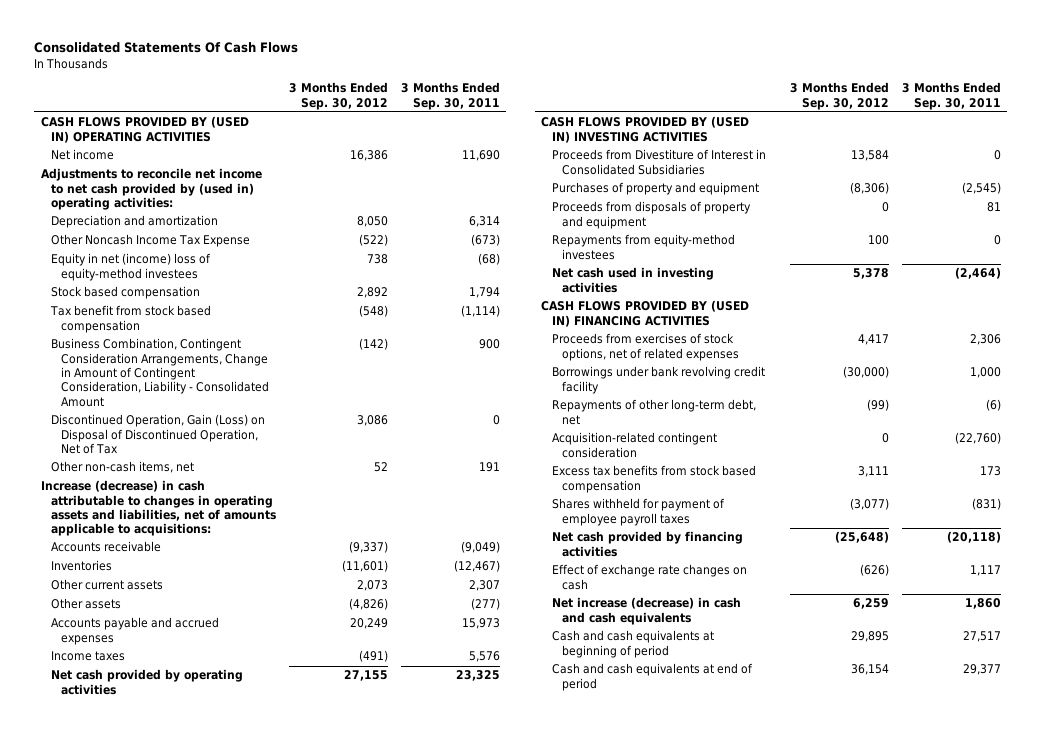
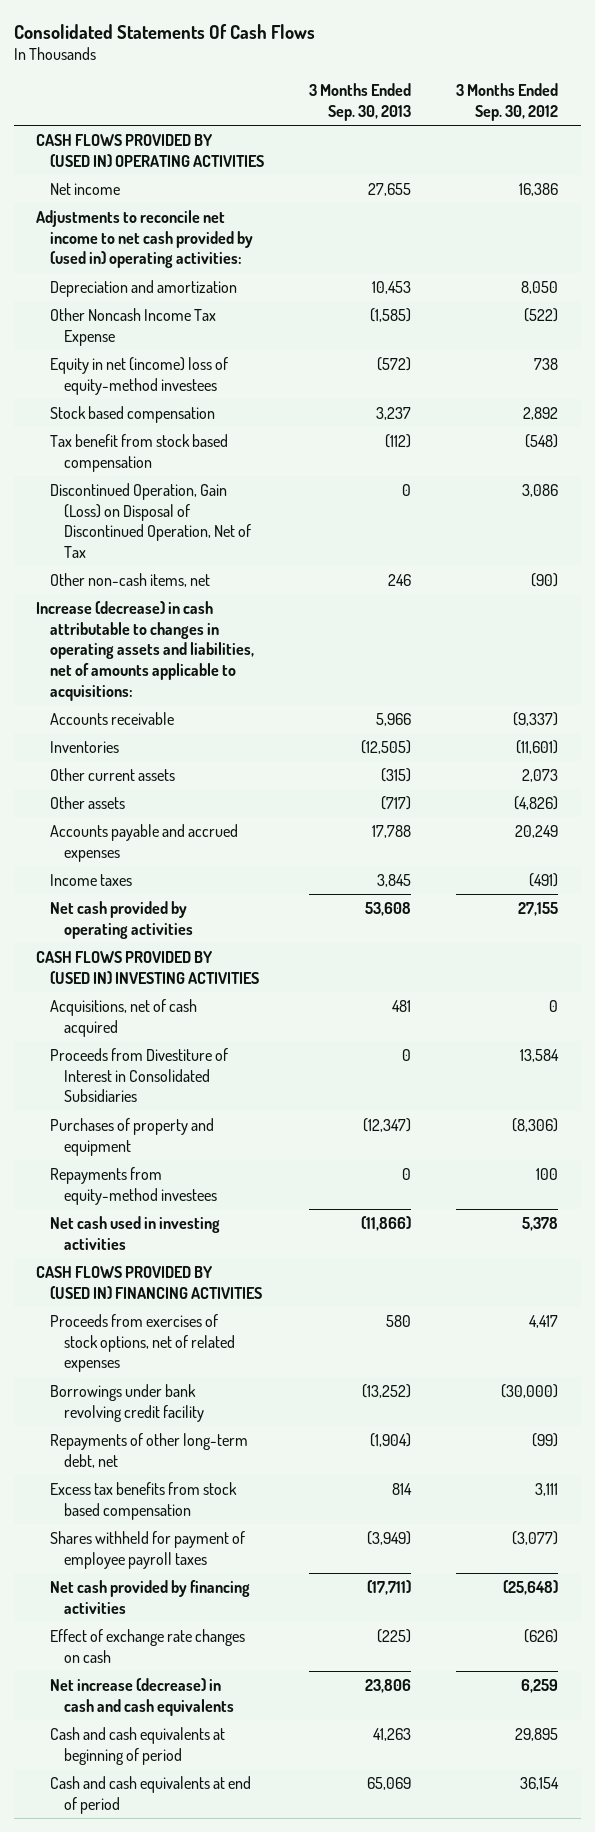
- | 3 Months Ended Sep. 30, 2012 | 3 Months Ended Sep. 30, 2011
+ | 3 Months Ended Sep. 30, 2013 | 3 Months Ended Sep. 30, 2012
- Business Combination, Contingent Consideration Arrangements, Change in Amount of Contingent Consideration, Liability - Consolidated Amount | (142) | 900
- Other non-cash items, net | 52 | 191
+ Other non-cash items, net | 246 | (90)
+ Acquisitions, net of cash acquired | 481 | 0
- Proceeds from disposals of property and equipment | 0 | 81
- Acquisition-related contingent consideration | 0 | (22,760)

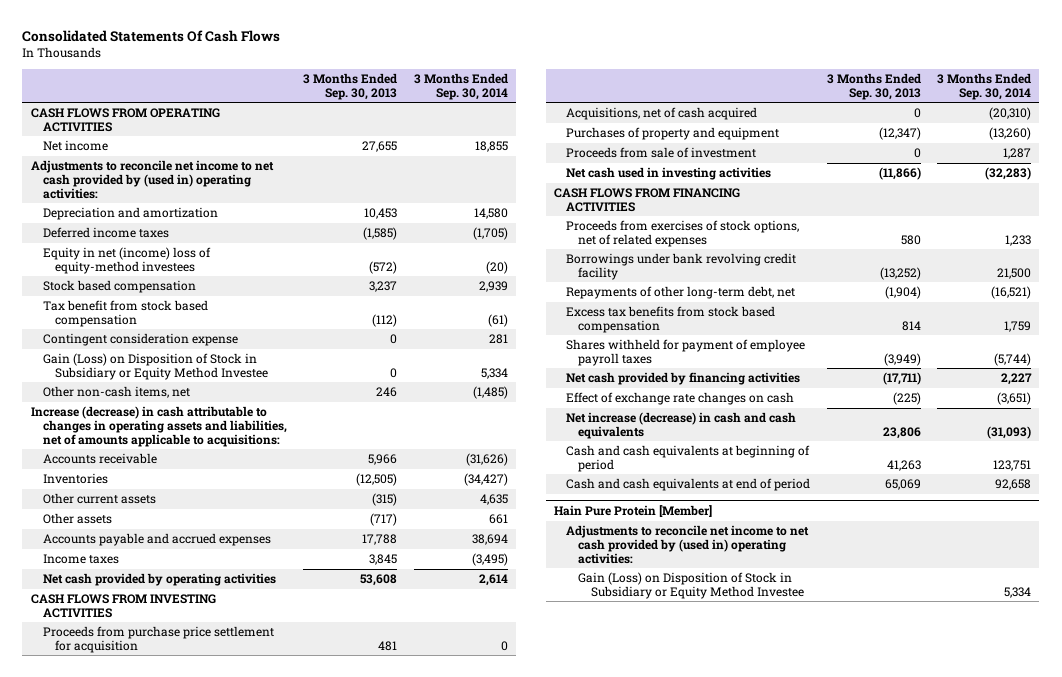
- | 3 Months Ended Sep. 30, 2013 | 3 Months Ended Sep. 30, 2012
+ | 3 Months Ended Sep. 30, 2013 | 3 Months Ended Sep. 30, 2014
- CASH FLOWS PROVIDED BY (USED IN) OPERATING ACTIVITIES
+ CASH FLOWS FROM OPERATING ACTIVITIES
- Other Noncash Income Tax Expense | (1,585) | (522)
+ Deferred income taxes | (1,585) | (1,705)
- Discontinued Operation, Gain (Loss) on Disposal of Discontinued Operation, Net of Tax | 0 | 3,086
+ Contingent consideration expense | 0 | 281
+ Gain (Loss) on Disposition of Stock in Subsidiary or Equity Method Investee | 0 | 5,334
- CASH FLOWS PROVIDED BY (USED IN) INVESTING ACTIVITIES
- Acquisitions, net of cash acquired | 481 | 0
- Proceeds from Divestiture of Interest in Consolidated Subsidiaries | 0 | 13,584
+ CASH FLOWS FROM INVESTING ACTIVITIES
+ Proceeds from purchase price settlement for acquisition | 481 | 0
+ Acquisitions, net of cash acquired | 0 | (20,310)
- Repayments from equity-method investees | 0 | 100
+ Proceeds from sale of investment | 0 | 1,287
- CASH FLOWS PROVIDED BY (USED IN) FINANCING ACTIVITIES
+ CASH FLOWS FROM FINANCING ACTIVITIES
+ Hain Pure Protein [Member]
+ Adjustments to reconcile net income to net cash provided by (used in) operating activities:
+ Gain (Loss) on Disposition of Stock in Subsidiary or Equity Method Investee | | 5,334

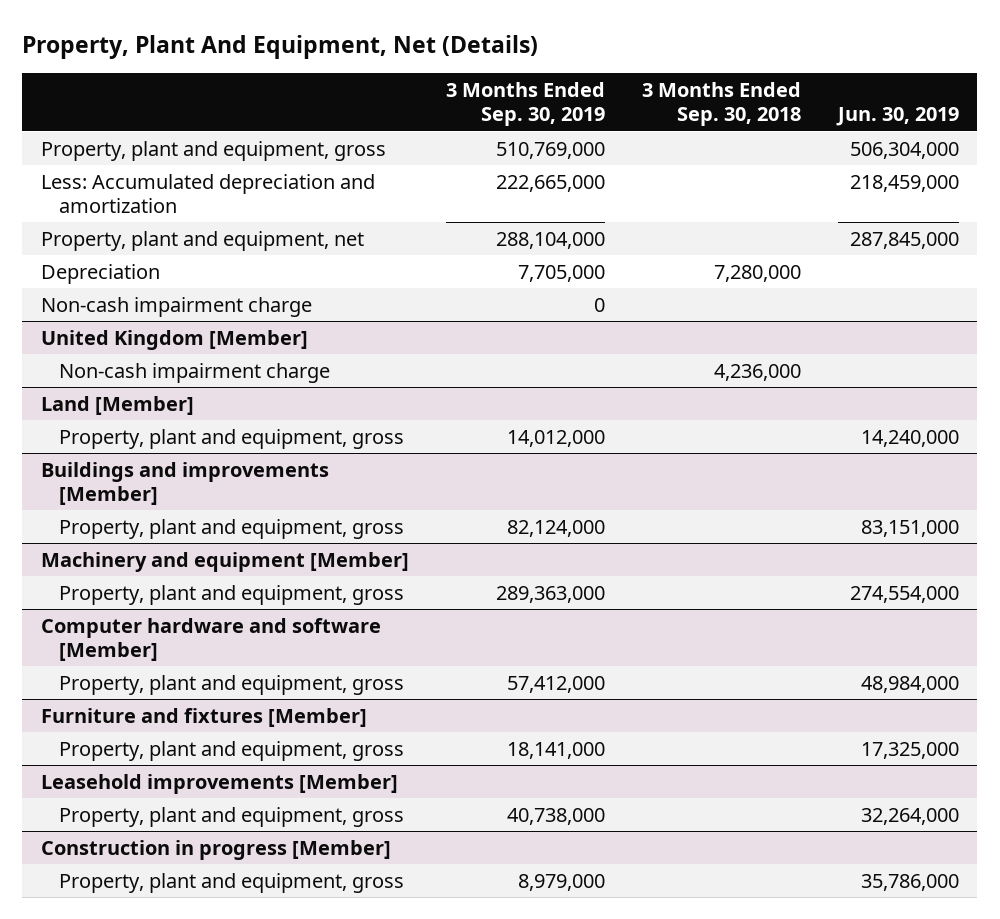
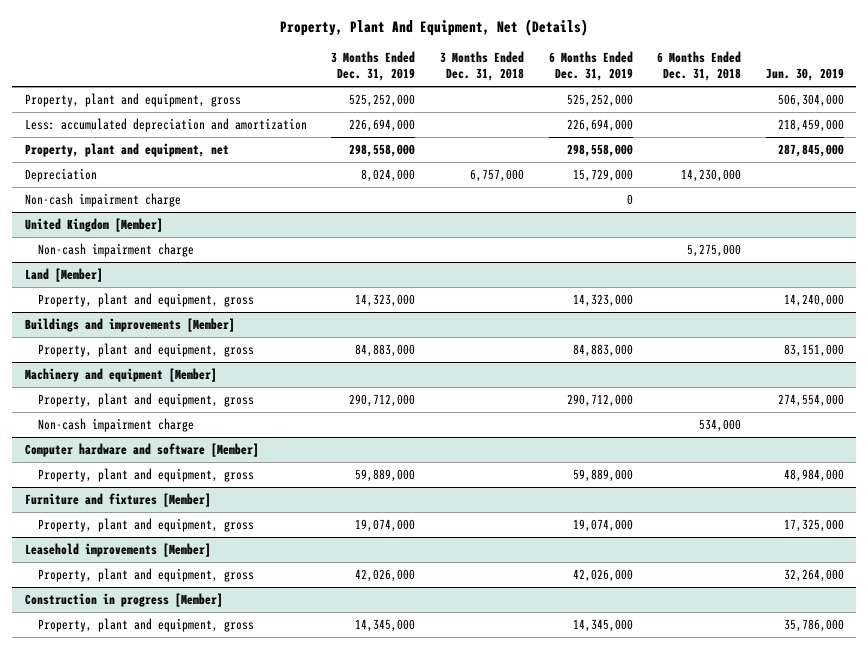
- | 3 Months Ended Sep. 30, 2019 | 3 Months Ended Sep. 30, 2018 | Jun. 30, 2019
+ | 3 Months Ended Dec. 31, 2019 | 3 Months Ended Dec. 31, 2018 | 6 Months Ended Dec. 31, 2019 | 6 Months Ended Dec. 31, 2018 | Jun. 30, 2019
- Less: Accumulated depreciation and amortization | 222,665,000 | | 218,459,000
+ Less: accumulated depreciation and amortization | 226,694,000 | | 226,694,000 | | 218,459,000
@ Machinery and equipment [Member]
+ Non-cash impairment charge | | | | 534,000 |

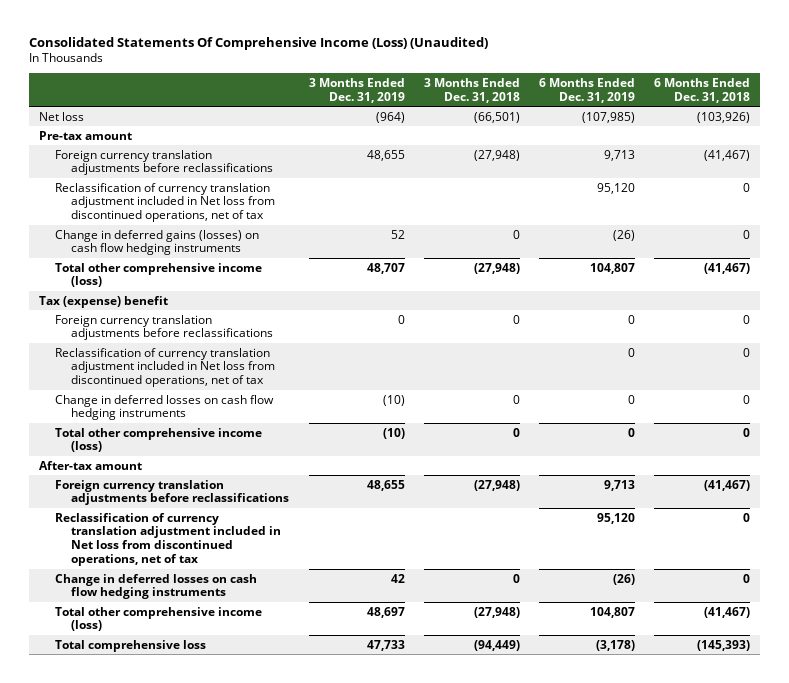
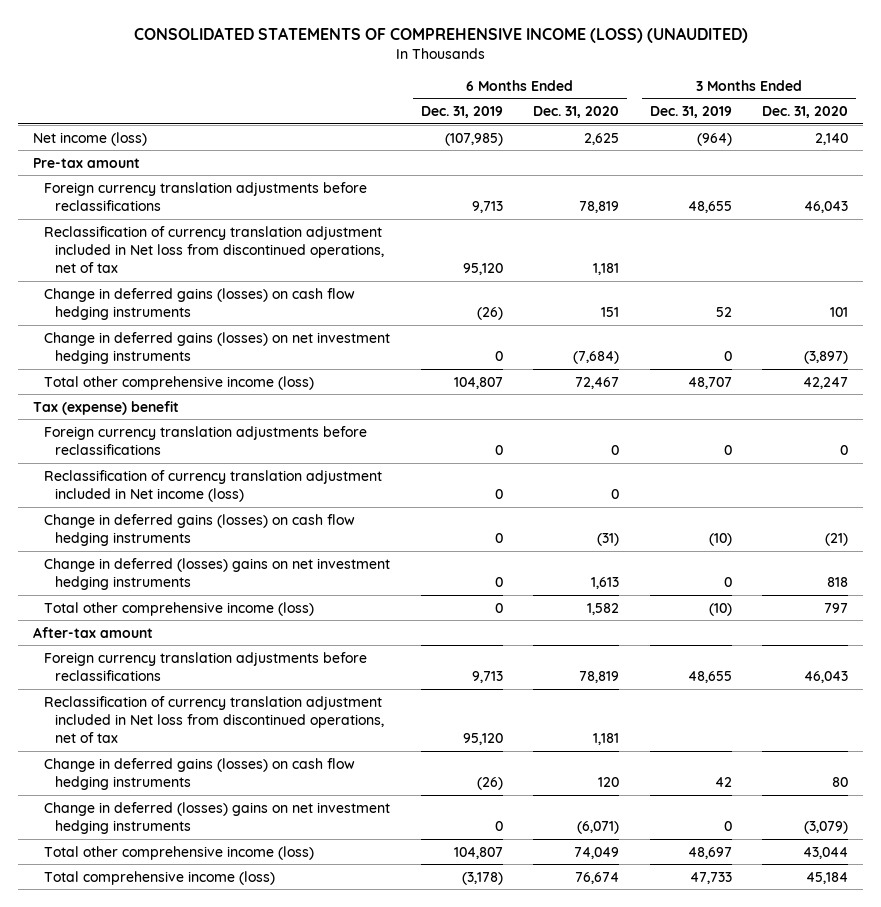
- Consolidated Statements Of Comprehensive Income (Loss) (Unaudited)
+ CONSOLIDATED STATEMENTS OF COMPREHENSIVE INCOME (LOSS) (UNAUDITED)
- | 3 Months Ended Dec. 31, 2019 | 3 Months Ended Dec. 31, 2018 | 6 Months Ended Dec. 31, 2019 | 6 Months Ended Dec. 31, 2018
+ | 6 Months Ended Dec. 31, 2019 | 6 Months Ended Dec. 31, 2020 | 3 Months Ended Dec. 31, 2019 | 3 Months Ended Dec. 31, 2020
- Net loss | (964) | (66,501) | (107,985) | (103,926)
+ Net income (loss) | (107,985) | 2,625 | (964) | 2,140
+ Change in deferred gains (losses) on net investment hedging instruments | 0 | (7,684) | 0 | (3,897)
- Reclassification of currency translation adjustment included in Net loss from discontinued operations, net of tax | | | 0 | 0
- Change in deferred losses on cash flow hedging instruments | (10) | 0 | 0 | 0
+ Reclassification of currency translation adjustment included in Net income (loss) | 0 | 0 | |
+ Change in deferred gains (losses) on cash flow hedging instruments | 0 | (31) | (10) | (21)
+ Change in deferred (losses) gains on net investment hedging instruments | 0 | 1,613 | 0 | 818
- Change in deferred losses on cash flow hedging instruments | 42 | 0 | (26) | 0
+ Change in deferred gains (losses) on cash flow hedging instruments | (26) | 120 | 42 | 80
+ Change in deferred (losses) gains on net investment hedging instruments | 0 | (6,071) | 0 | (3,079)
- Total comprehensive loss | 47,733 | (94,449) | (3,178) | (145,393)
+ Total comprehensive income (loss) | (3,178) | 76,674 | 47,733 | 45,184

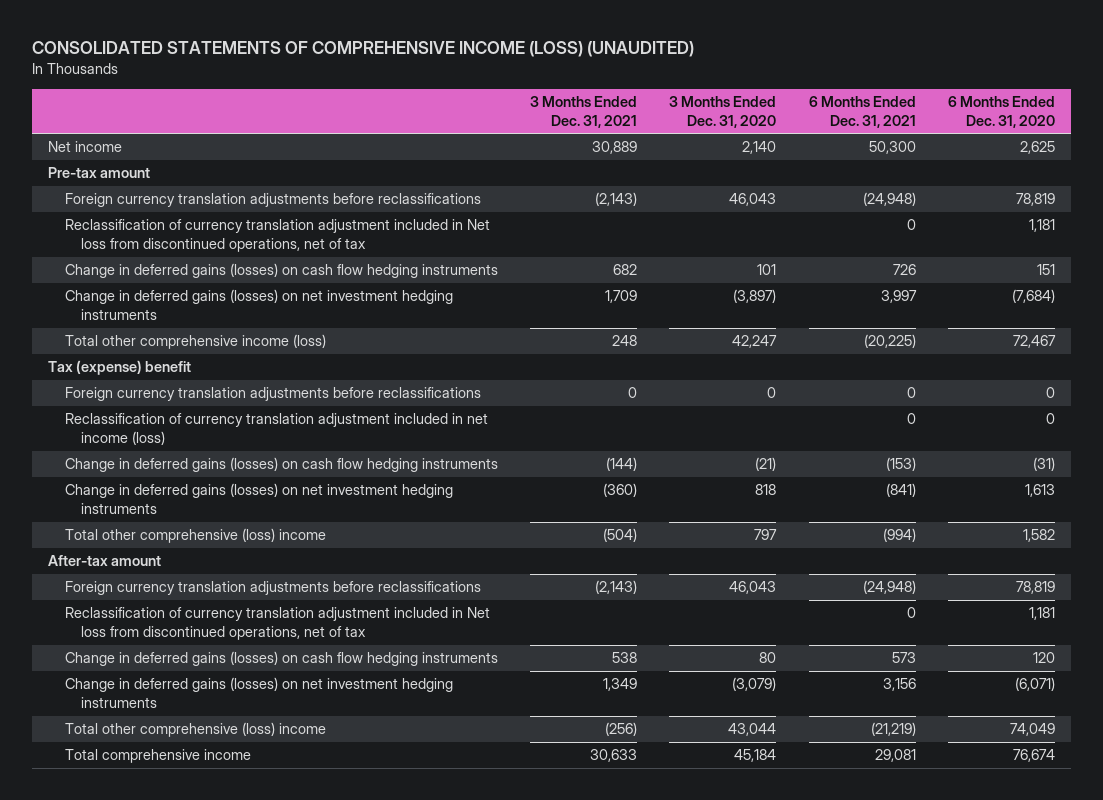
- | 6 Months Ended Dec. 31, 2019 | 6 Months Ended Dec. 31, 2020 | 3 Months Ended Dec. 31, 2019 | 3 Months Ended Dec. 31, 2020
+ | 3 Months Ended Dec. 31, 2021 | 3 Months Ended Dec. 31, 2020 | 6 Months Ended Dec. 31, 2021 | 6 Months Ended Dec. 31, 2020
- Net income (loss) | (107,985) | 2,625 | (964) | 2,140
+ Net income | 30,889 | 2,140 | 50,300 | 2,625
- Reclassification of currency translation adjustment included in Net income (loss) | 0 | 0 | |
+ Reclassification of currency translation adjustment included in net income (loss) | | | 0 | 0
- Change in deferred (losses) gains on net investment hedging instruments | 0 | 1,613 | 0 | 818
- Total other comprehensive income (loss) | 0 | 1,582 | (10) | 797
+ Change in deferred gains (losses) on net investment hedging instruments | (360) | 818 | (841) | 1,613
+ Total other comprehensive (loss) income | (504) | 797 | (994) | 1,582
- Change in deferred (losses) gains on net investment hedging instruments | 0 | (6,071) | 0 | (3,079)
- Total other comprehensive income (loss) | 104,807 | 74,049 | 48,697 | 43,044
- Total comprehensive income (loss) | (3,178) | 76,674 | 47,733 | 45,184
+ Change in deferred gains (losses) on net investment hedging instruments | 1,349 | (3,079) | 3,156 | (6,071)
+ Total other comprehensive (loss) income | (256) | 43,044 | (21,219) | 74,049
+ Total comprehensive income | 30,633 | 45,184 | 29,081 | 76,674

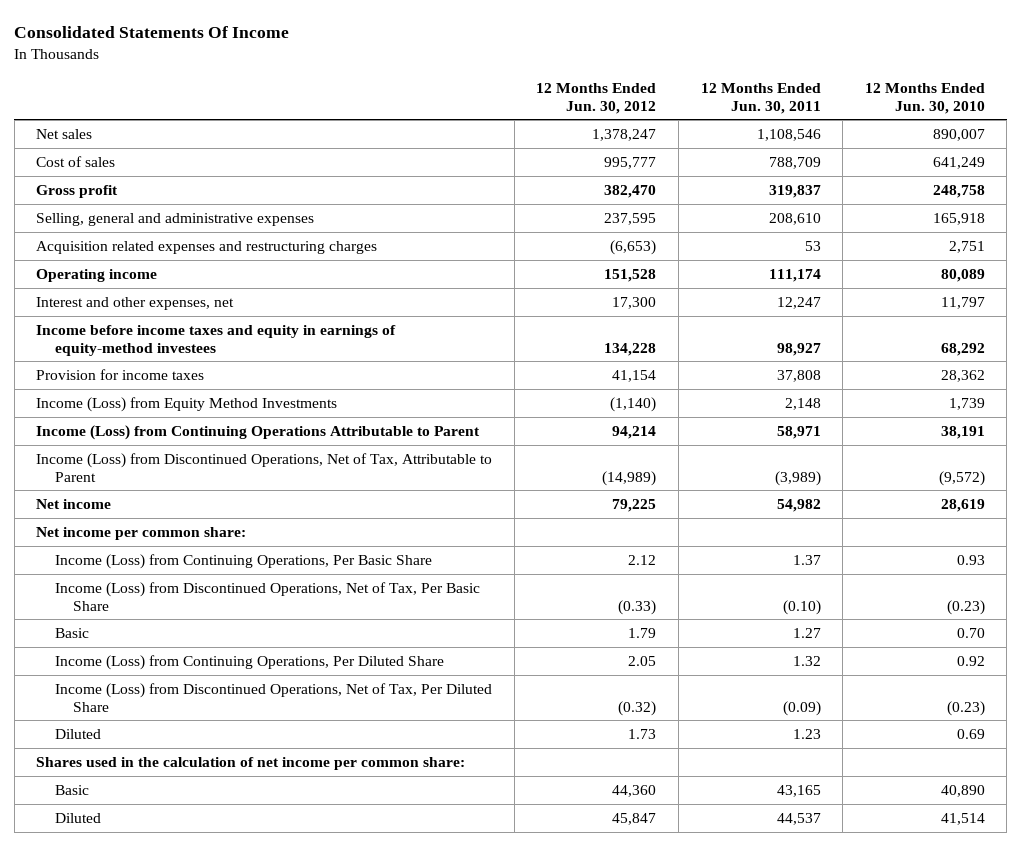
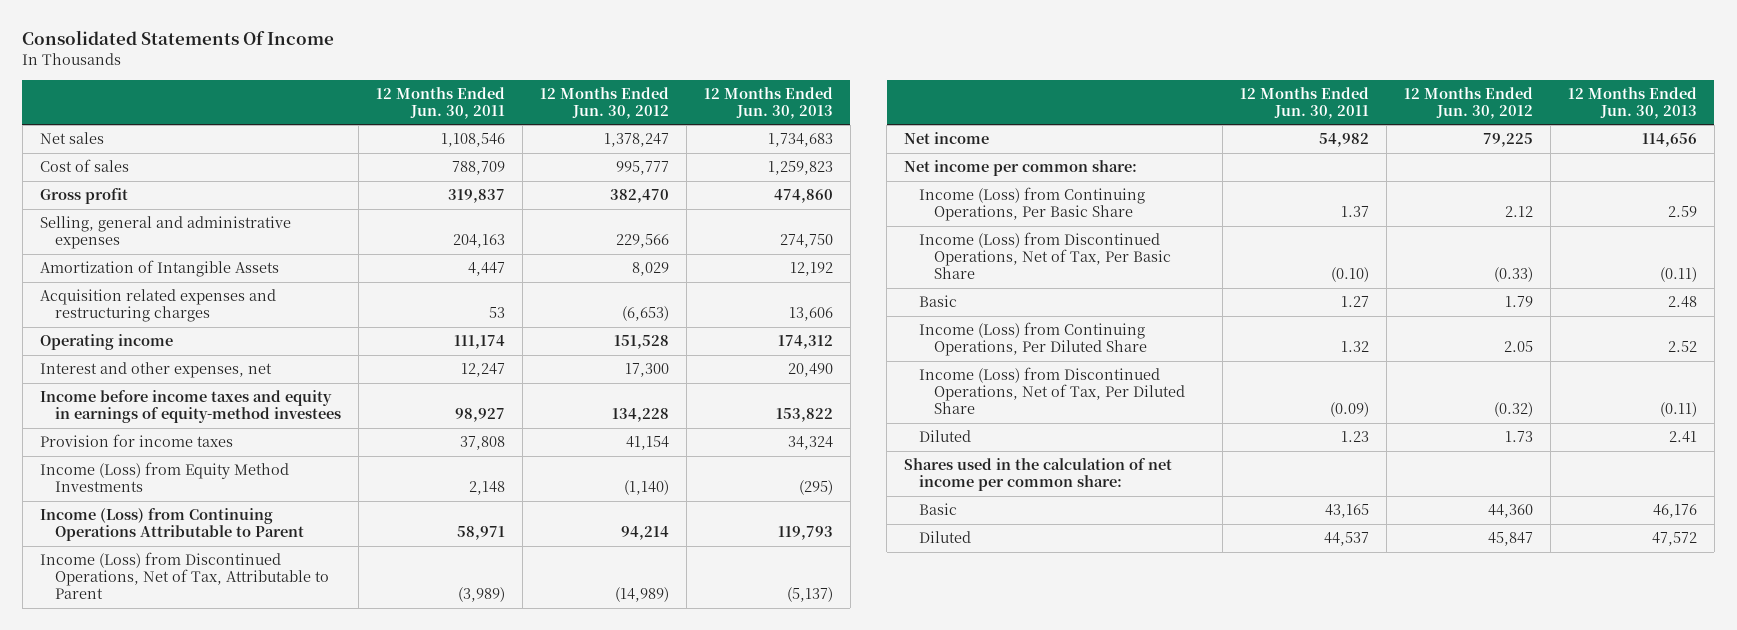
- | 12 Months Ended Jun. 30, 2012 | 12 Months Ended Jun. 30, 2011 | 12 Months Ended Jun. 30, 2010
+ | 12 Months Ended Jun. 30, 2011 | 12 Months Ended Jun. 30, 2012 | 12 Months Ended Jun. 30, 2013
- Selling, general and administrative expenses | 237,595 | 208,610 | 165,918
+ Selling, general and administrative expenses | 204,163 | 229,566 | 274,750
+ Amortization of Intangible Assets | 4,447 | 8,029 | 12,192

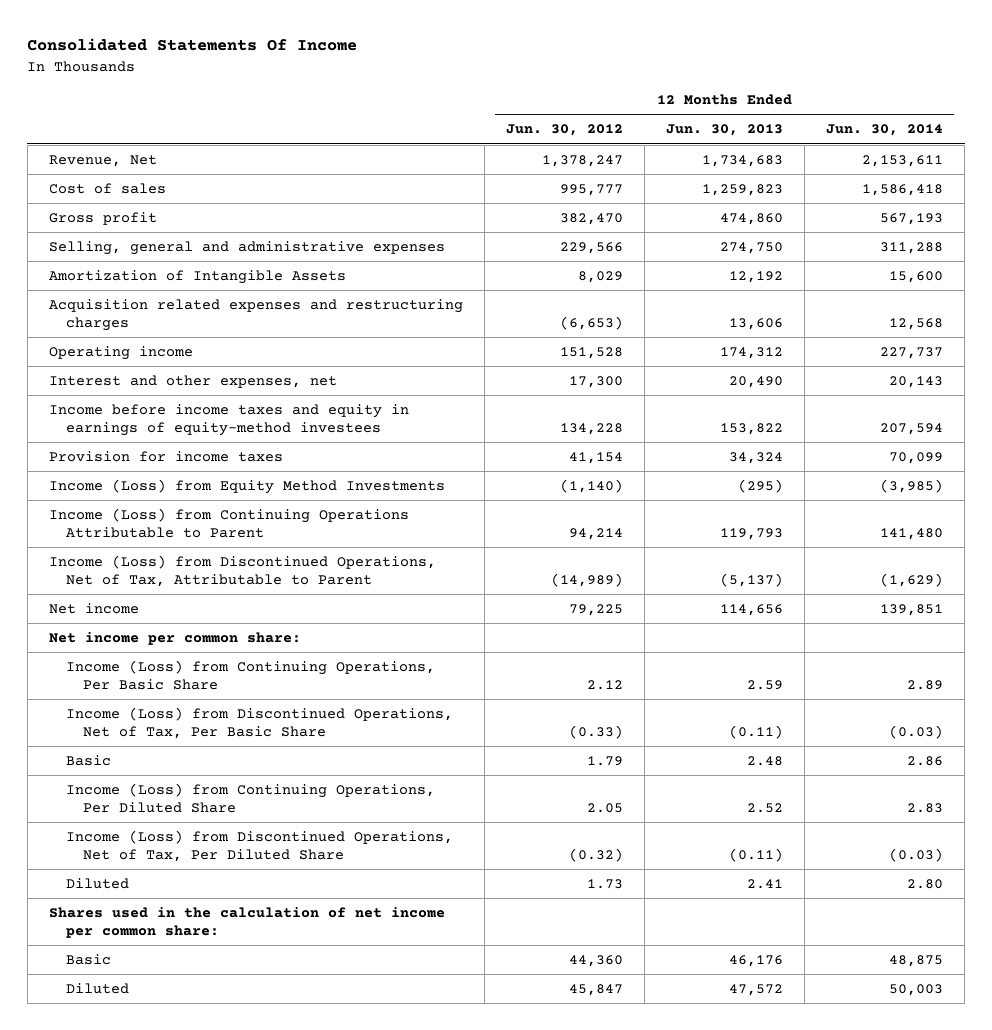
- | 12 Months Ended Jun. 30, 2011 | 12 Months Ended Jun. 30, 2012 | 12 Months Ended Jun. 30, 2013
+ | 12 Months Ended Jun. 30, 2012 | 12 Months Ended Jun. 30, 2013 | 12 Months Ended Jun. 30, 2014
- Net sales | 1,108,546 | 1,378,247 | 1,734,683
+ Revenue, Net | 1,378,247 | 1,734,683 | 2,153,611

